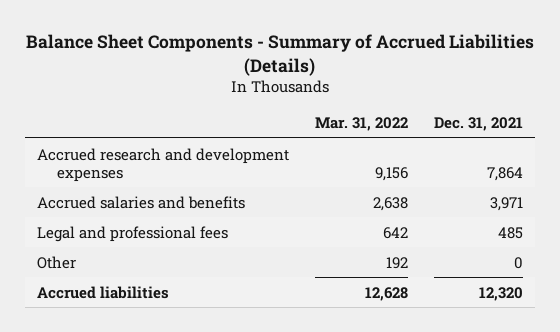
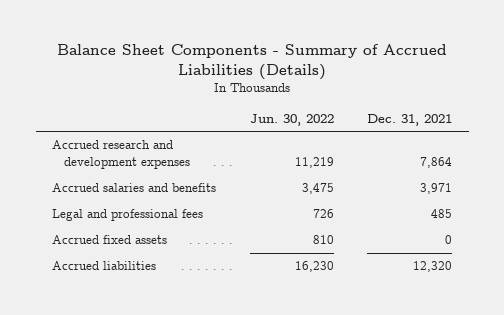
- | Mar. 31, 2022 | Dec. 31, 2021
+ | Jun. 30, 2022 | Dec. 31, 2021
- Other | 192 | 0
+ Accrued fixed assets | 810 | 0

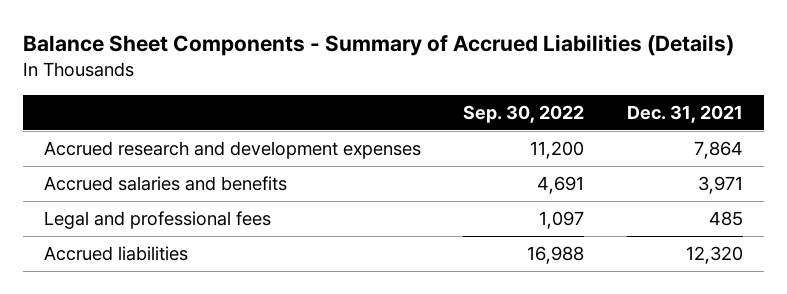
- | Jun. 30, 2022 | Dec. 31, 2021
+ | Sep. 30, 2022 | Dec. 31, 2021
- Accrued fixed assets | 810 | 0

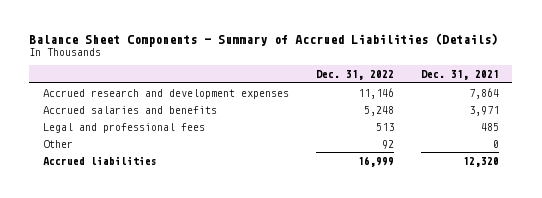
- | Sep. 30, 2022 | Dec. 31, 2021
+ | Dec. 31, 2022 | Dec. 31, 2021
+ Other | 92 | 0

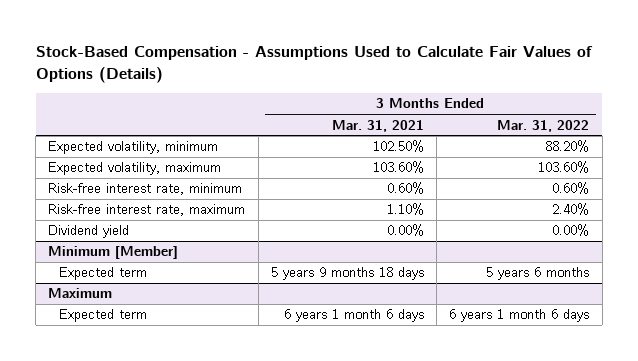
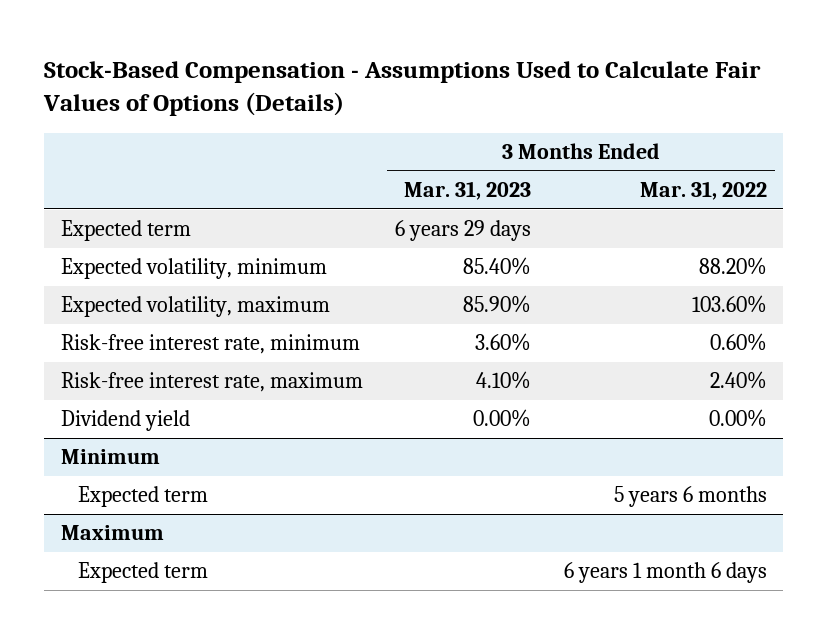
- | 3 Months Ended Mar. 31, 2021 | 3 Months Ended Mar. 31, 2022
+ | 3 Months Ended Mar. 31, 2023 | 3 Months Ended Mar. 31, 2022
+ Expected term | 6 years 29 days |
- Minimum [Member]
+ Minimum

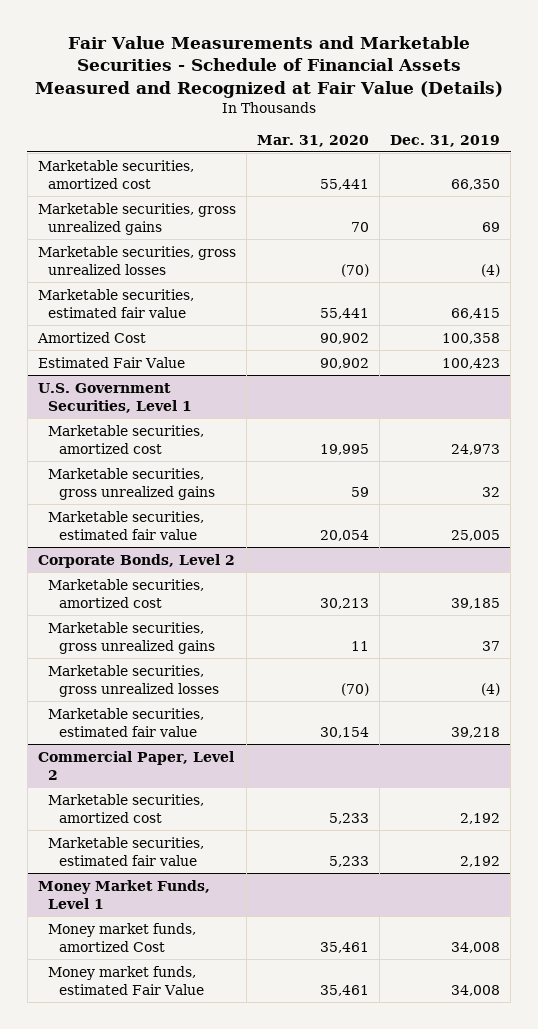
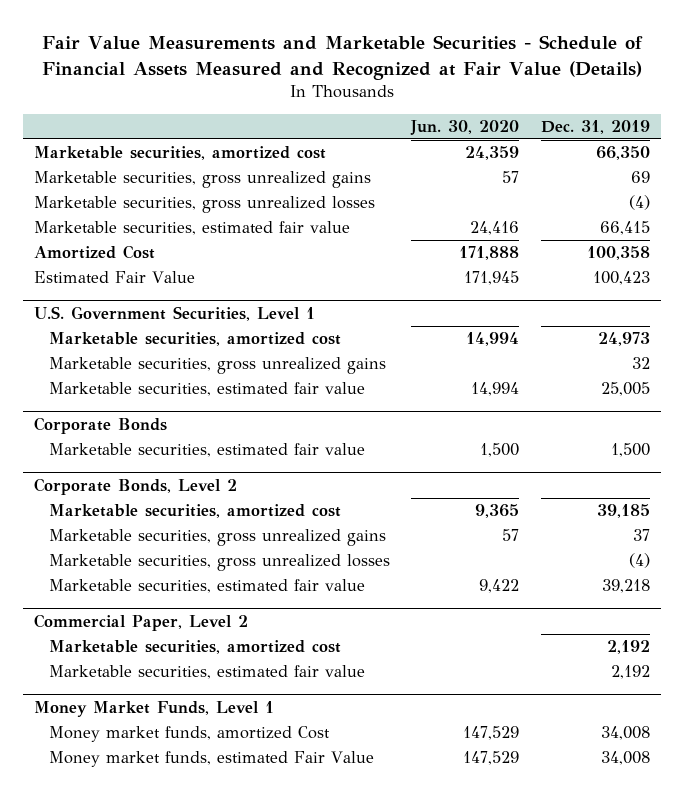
- | Mar. 31, 2020 | Dec. 31, 2019
+ | Jun. 30, 2020 | Dec. 31, 2019
+ Corporate Bonds
+ Marketable securities, estimated fair value | 1,500 | 1,500

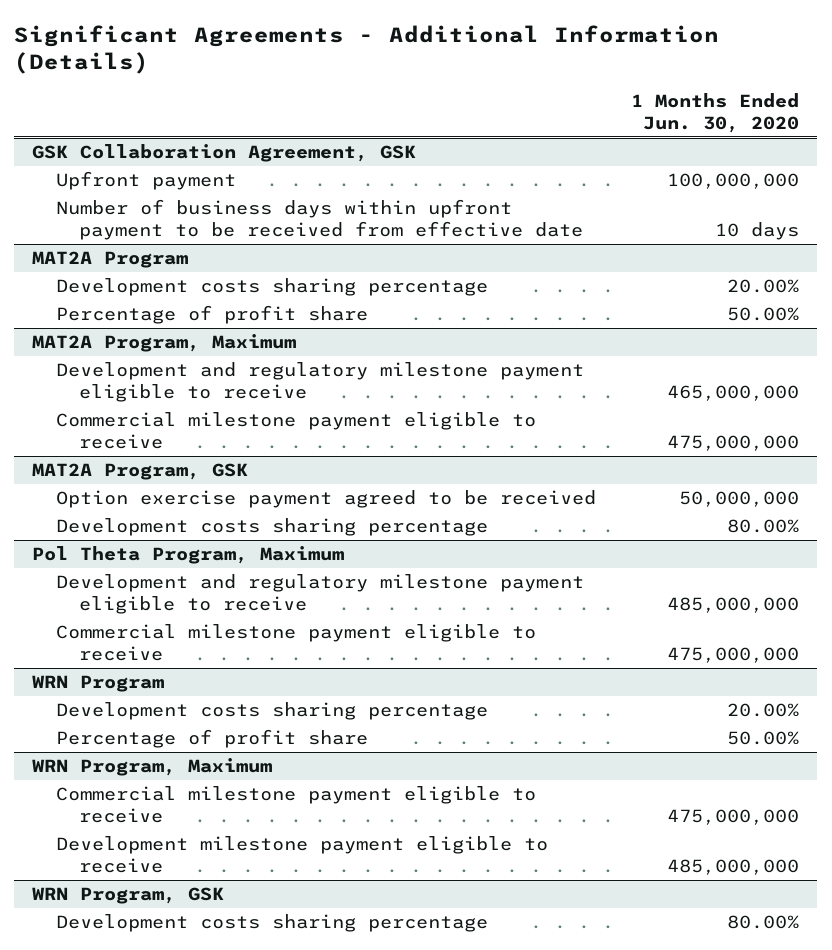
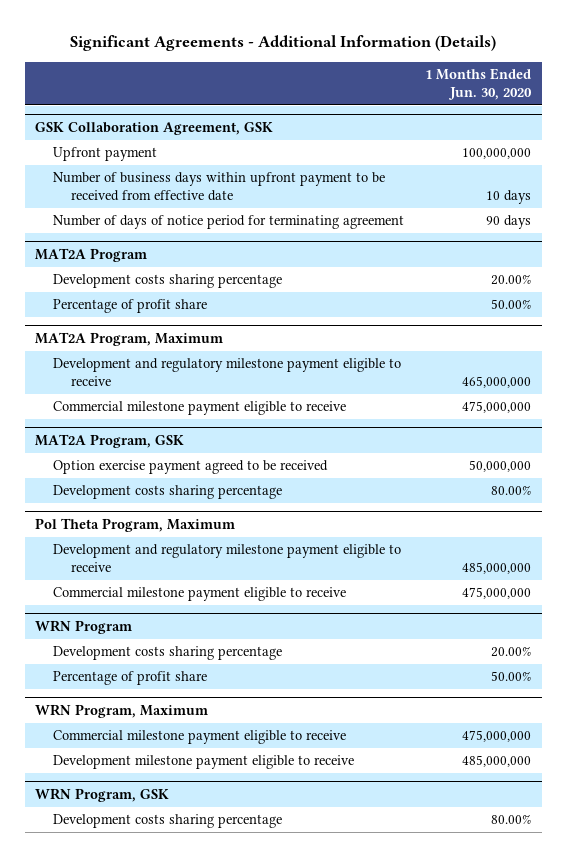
@ GSK Collaboration Agreement, GSK
+ Number of days of notice period for terminating agreement | 90 days

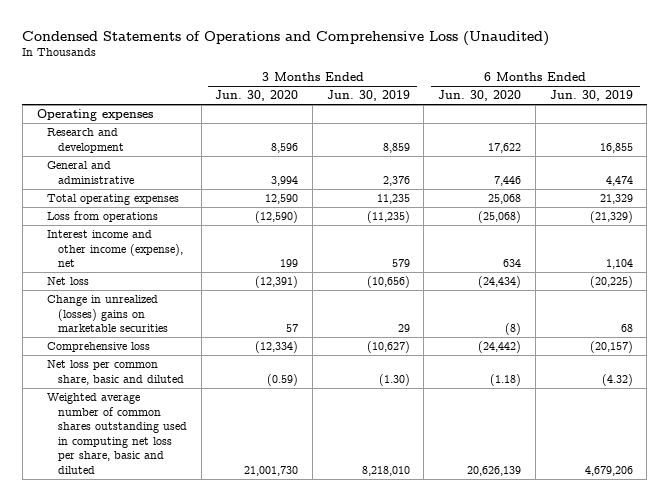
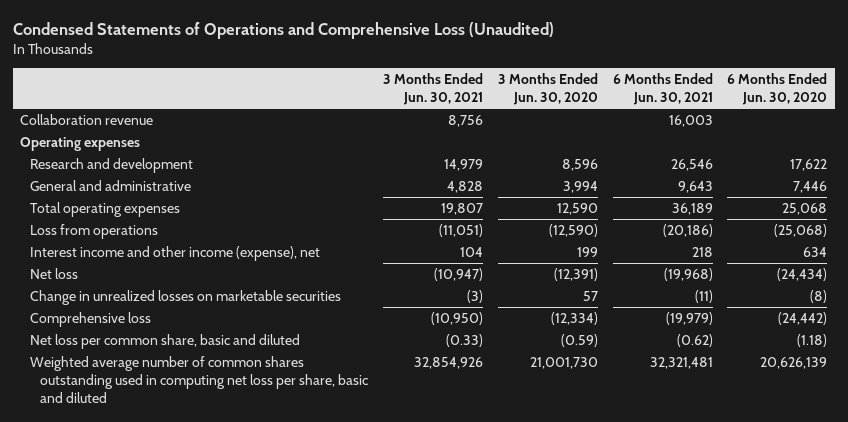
- | 3 Months Ended Jun. 30, 2020 | 3 Months Ended Jun. 30, 2019 | 6 Months Ended Jun. 30, 2020 | 6 Months Ended Jun. 30, 2019
+ | 3 Months Ended Jun. 30, 2021 | 3 Months Ended Jun. 30, 2020 | 6 Months Ended Jun. 30, 2021 | 6 Months Ended Jun. 30, 2020
+ Collaboration revenue | 8,756 | | 16,003 |
- Change in unrealized (losses) gains on marketable securities | 57 | 29 | (8) | 68
+ Change in unrealized losses on marketable securities | (3) | 57 | (11) | (8)

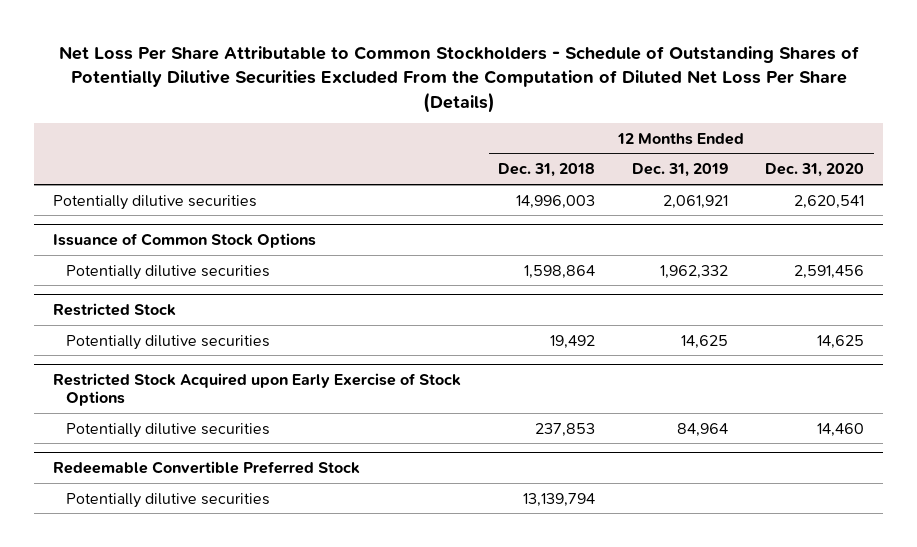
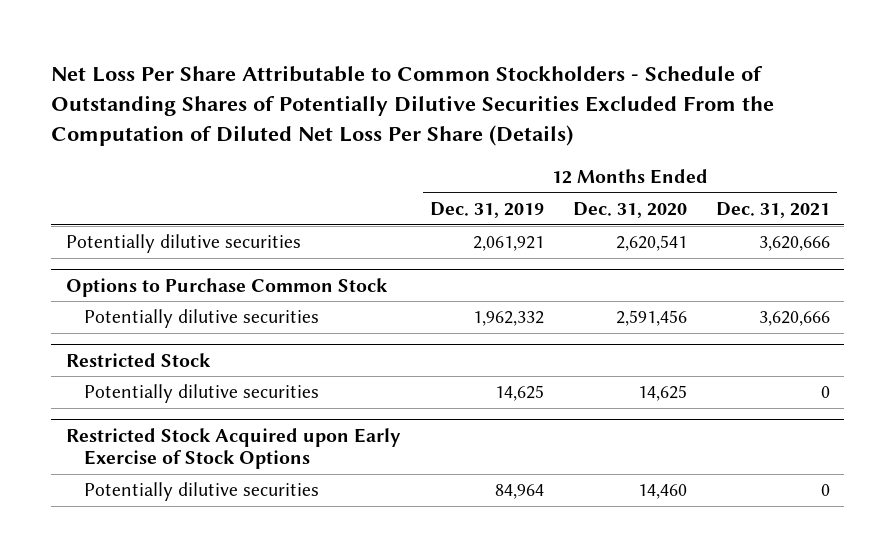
- | 12 Months Ended Dec. 31, 2018 | 12 Months Ended Dec. 31, 2019 | 12 Months Ended Dec. 31, 2020
+ | 12 Months Ended Dec. 31, 2019 | 12 Months Ended Dec. 31, 2020 | 12 Months Ended Dec. 31, 2021
- Issuance of Common Stock Options
+ Options to Purchase Common Stock
- Redeemable Convertible Preferred Stock
- Potentially dilutive securities | 13,139,794 | |

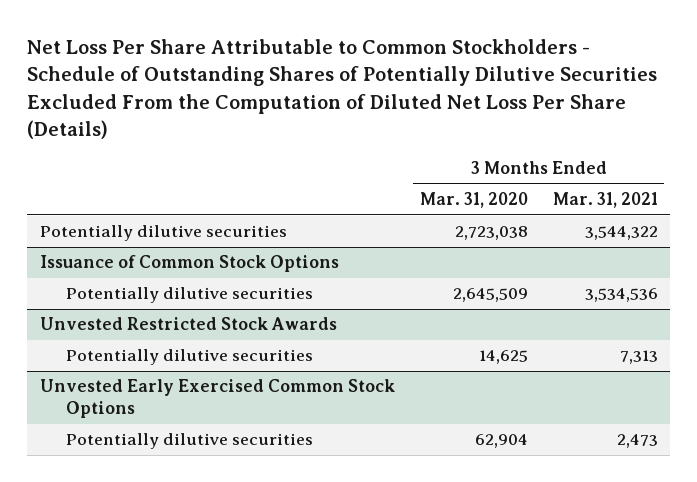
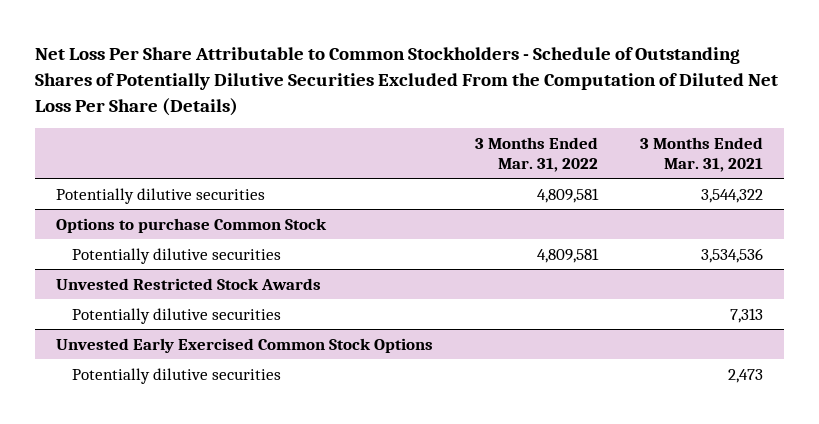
- | 3 Months Ended Mar. 31, 2020 | 3 Months Ended Mar. 31, 2021
+ | 3 Months Ended Mar. 31, 2022 | 3 Months Ended Mar. 31, 2021
- Issuance of Common Stock Options
+ Options to purchase Common Stock

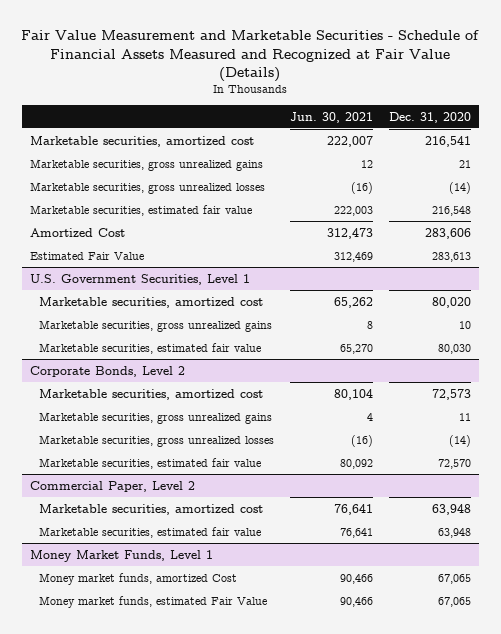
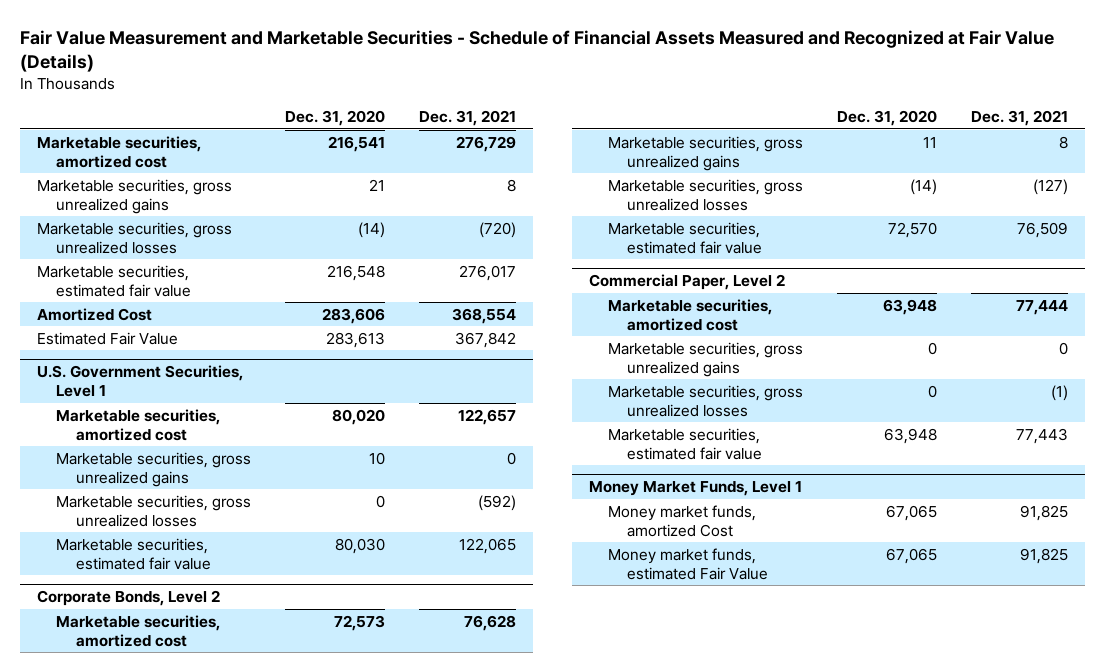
- | Jun. 30, 2021 | Dec. 31, 2020
+ | Dec. 31, 2020 | Dec. 31, 2021
@ U.S. Government Securities, Level 1
+ Marketable securities, gross unrealized losses | 0 | (592)
@ Commercial Paper, Level 2
+ Marketable securities, gross unrealized gains | 0 | 0
+ Marketable securities, gross unrealized losses | 0 | (1)

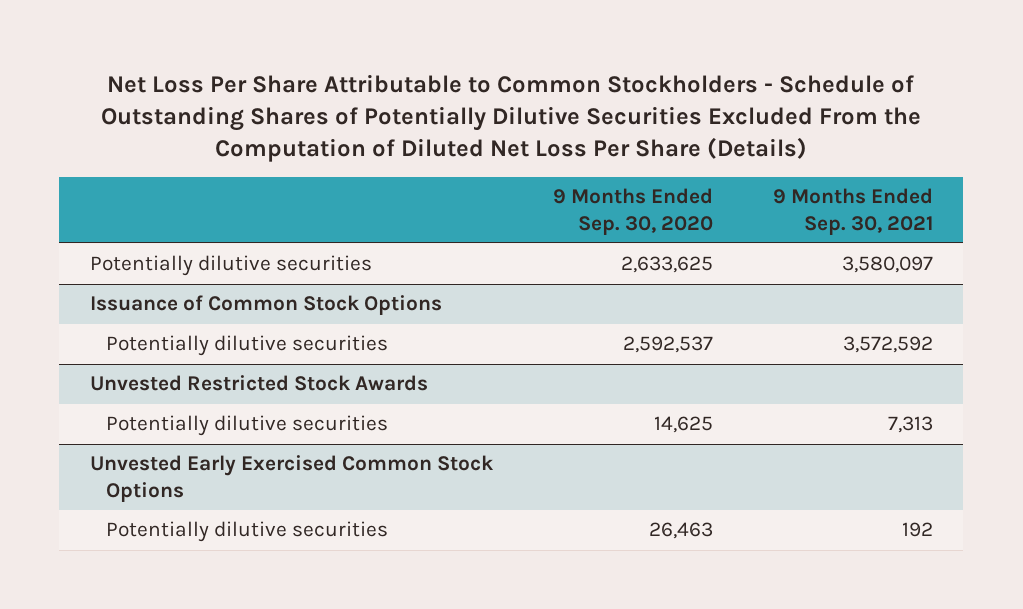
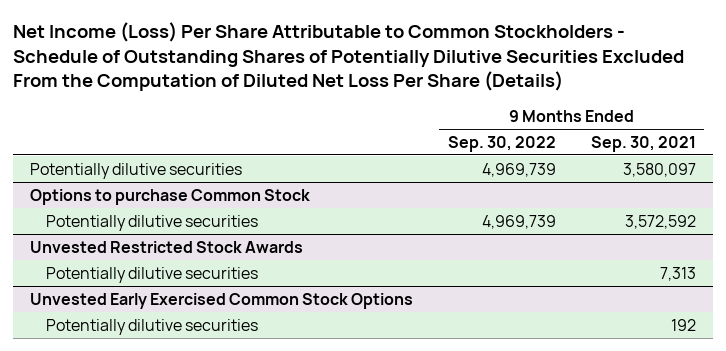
- Net Loss Per Share Attributable to Common Stockholders - Schedule of Outstanding Shares of Potentially Dilutive Securities Excluded From the Computation of Diluted Net Loss Per Share (Details)
+ Net Income (Loss) Per Share Attributable to Common Stockholders - Schedule of Outstanding Shares of Potentially Dilutive Securities Excluded From the Computation of Diluted Net Loss Per Share (Details)
- | 9 Months Ended Sep. 30, 2020 | 9 Months Ended Sep. 30, 2021
+ | 9 Months Ended Sep. 30, 2022 | 9 Months Ended Sep. 30, 2021
- Issuance of Common Stock Options
+ Options to purchase Common Stock

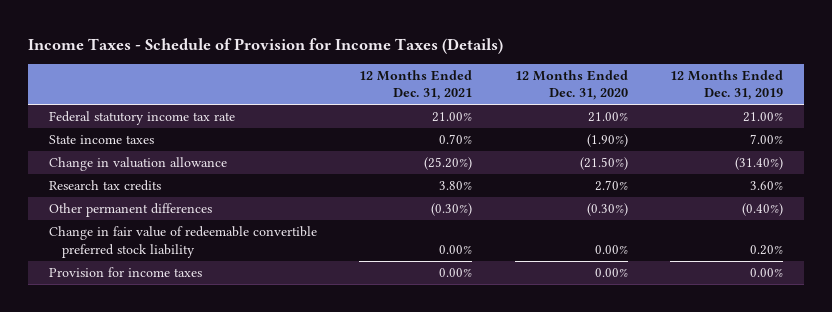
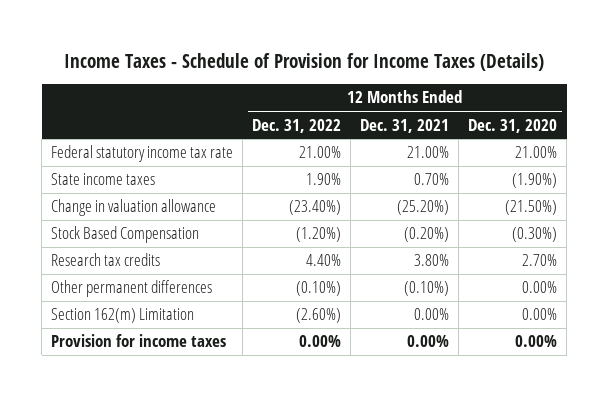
- | 12 Months Ended Dec. 31, 2021 | 12 Months Ended Dec. 31, 2020 | 12 Months Ended Dec. 31, 2019
+ | 12 Months Ended Dec. 31, 2022 | 12 Months Ended Dec. 31, 2021 | 12 Months Ended Dec. 31, 2020
+ Stock Based Compensation | (1.20%) | (0.20%) | (0.30%)
- Other permanent differences | (0.30%) | (0.30%) | (0.40%)
- Change in fair value of redeemable convertible preferred stock liability | 0.00% | 0.00% | 0.20%
+ Other permanent differences | (0.10%) | (0.10%) | 0.00%
+ Section 162(m) Limitation | (2.60%) | 0.00% | 0.00%

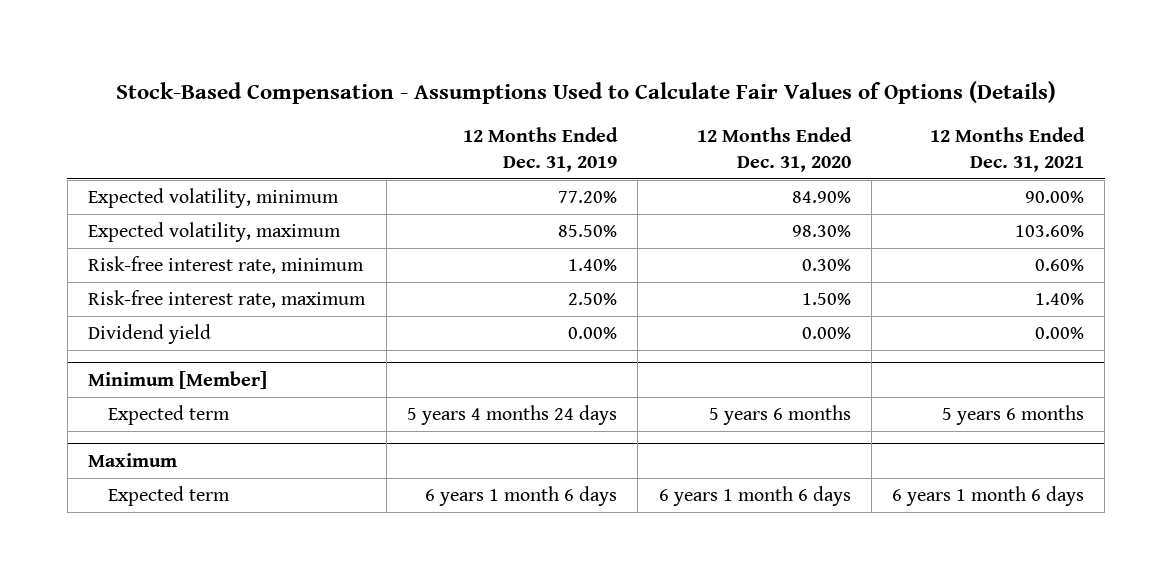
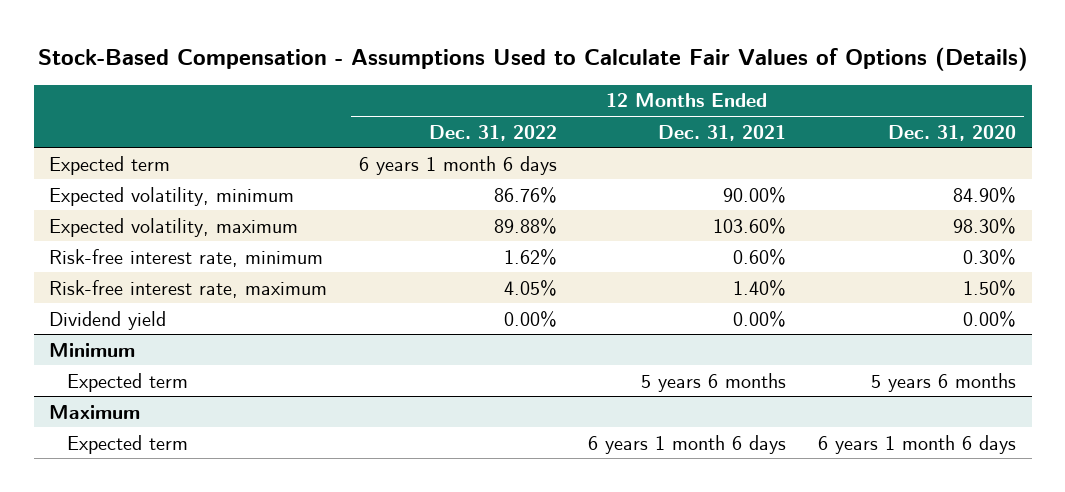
- | 12 Months Ended Dec. 31, 2019 | 12 Months Ended Dec. 31, 2020 | 12 Months Ended Dec. 31, 2021
+ | 12 Months Ended Dec. 31, 2022 | 12 Months Ended Dec. 31, 2021 | 12 Months Ended Dec. 31, 2020
+ Expected term | 6 years 1 month 6 days | |
- Minimum [Member]
+ Minimum

